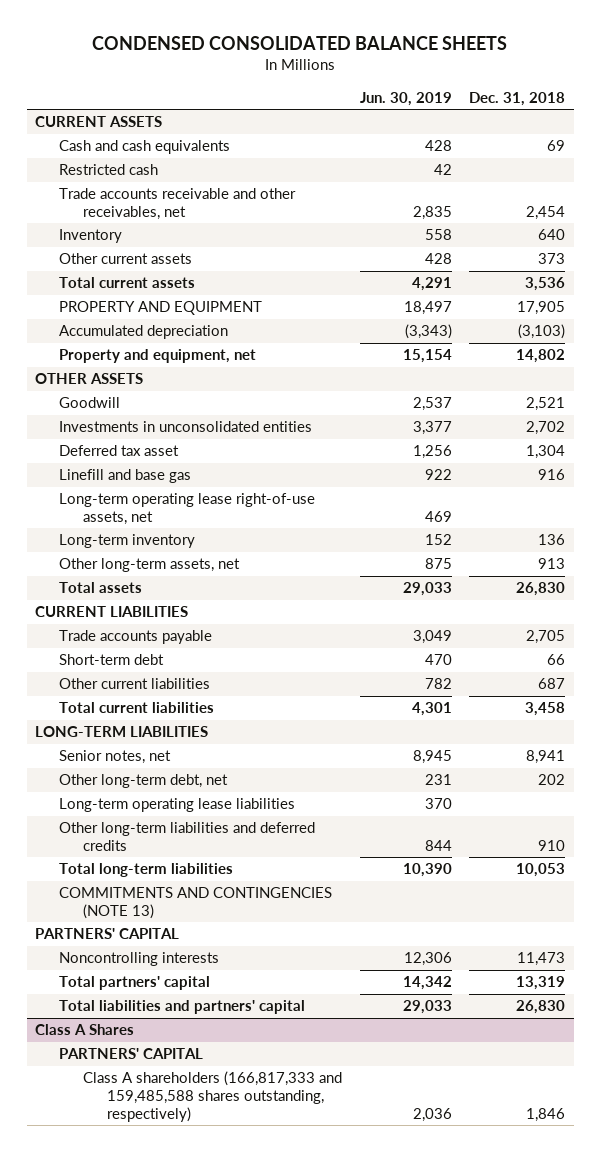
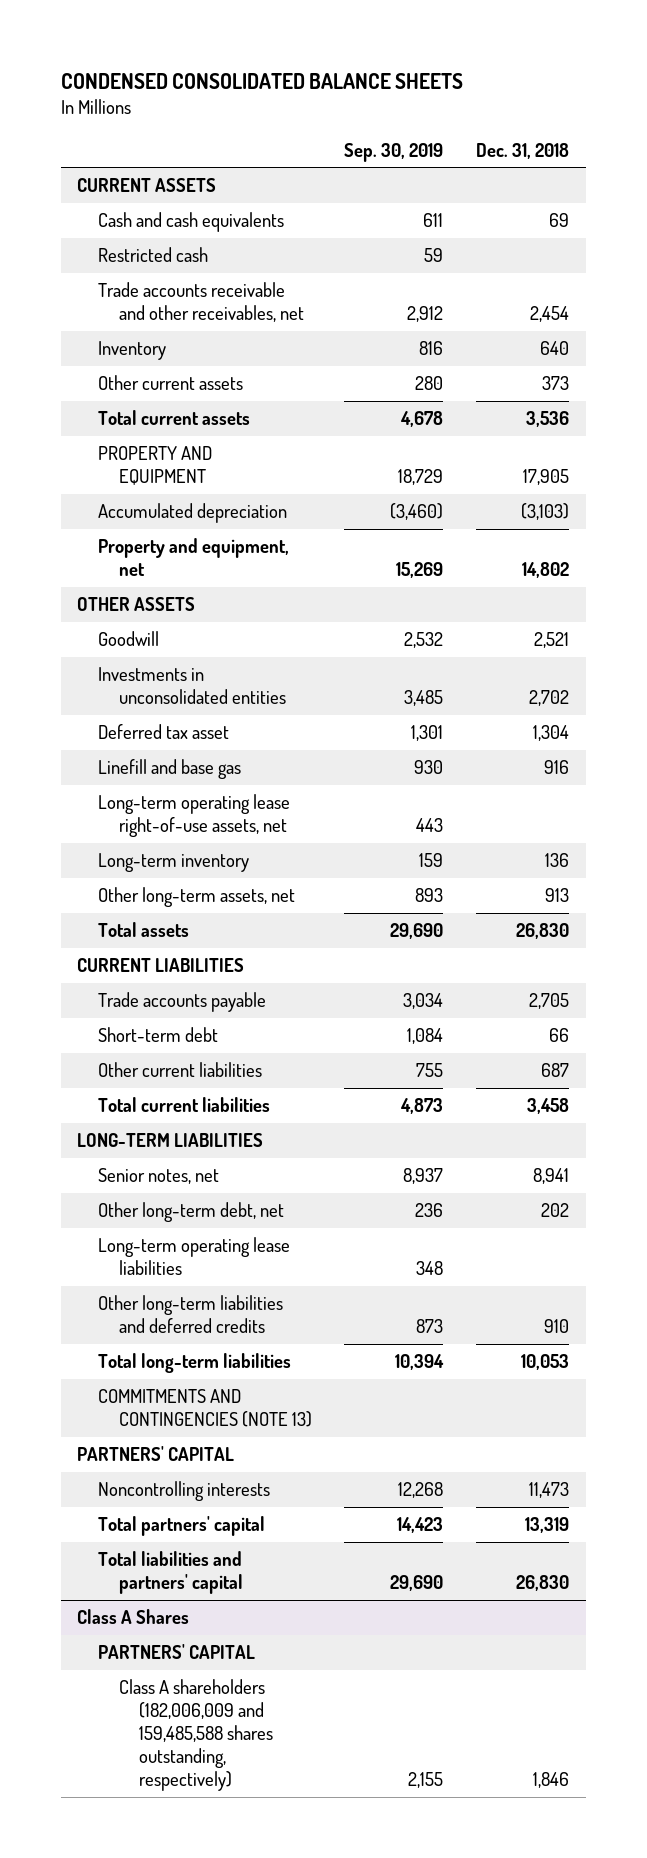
- | Jun. 30, 2019 | Dec. 31, 2018
+ | Sep. 30, 2019 | Dec. 31, 2018
@ Class A Shares
- Class A shareholders (166,817,333 and 159,485,588 shares outstanding, respectively) | 2,036 | 1,846
+ Class A shareholders (182,006,009 and 159,485,588 shares outstanding, respectively) | 2,155 | 1,846

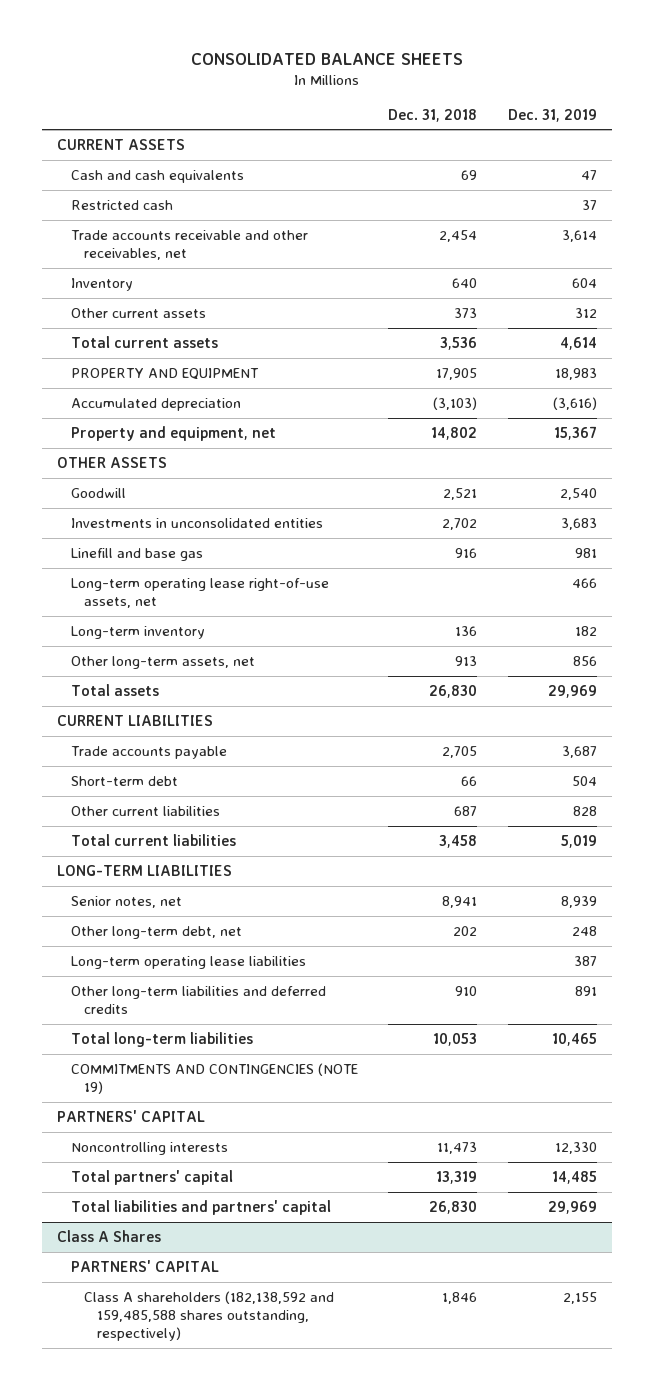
- CONDENSED CONSOLIDATED BALANCE SHEETS
+ CONSOLIDATED BALANCE SHEETS
- | Sep. 30, 2019 | Dec. 31, 2018
+ | Dec. 31, 2018 | Dec. 31, 2019
- Deferred tax asset | 1,301 | 1,304
- COMMITMENTS AND CONTINGENCIES (NOTE 13)
+ COMMITMENTS AND CONTINGENCIES (NOTE 19)
@ Class A Shares
- Class A shareholders (182,006,009 and 159,485,588 shares outstanding, respectively) | 2,155 | 1,846
+ Class A shareholders (182,138,592 and 159,485,588 shares outstanding, respectively) | 1,846 | 2,155

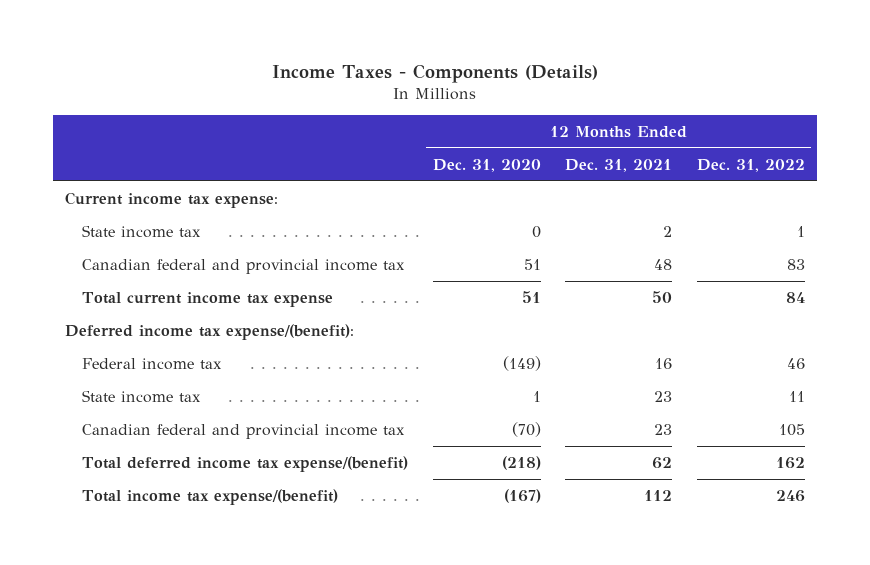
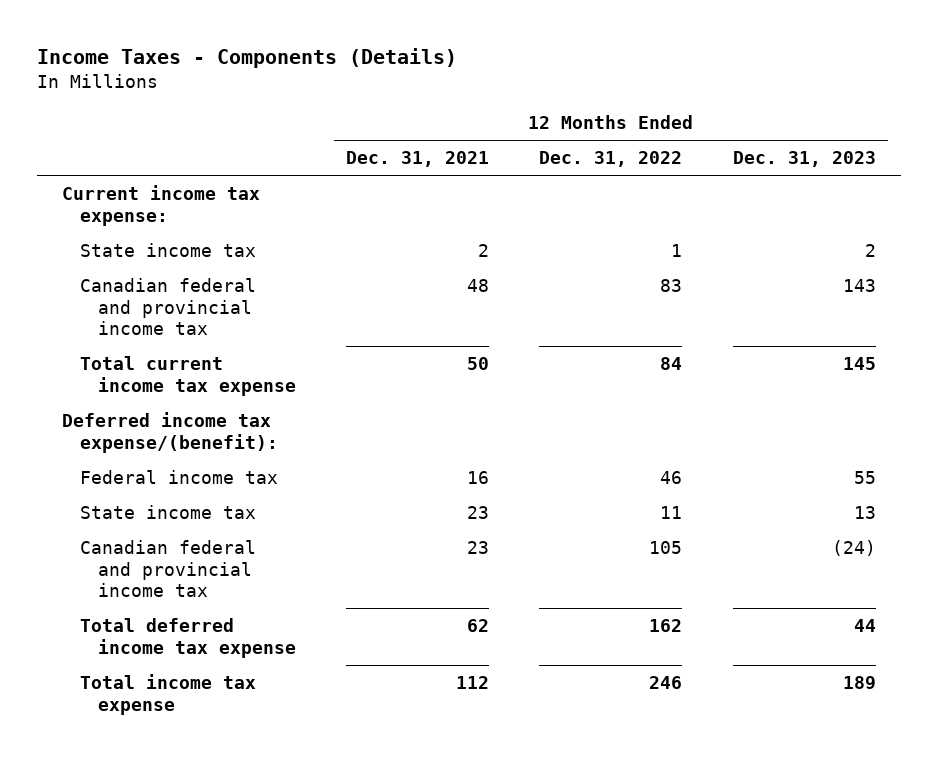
- | 12 Months Ended Dec. 31, 2020 | 12 Months Ended Dec. 31, 2021 | 12 Months Ended Dec. 31, 2022
+ | 12 Months Ended Dec. 31, 2021 | 12 Months Ended Dec. 31, 2022 | 12 Months Ended Dec. 31, 2023
- Total deferred income tax expense/(benefit) | (218) | 62 | 162
- Total income tax expense/(benefit) | (167) | 112 | 246
+ Total deferred income tax expense | 62 | 162 | 44
+ Total income tax expense | 112 | 246 | 189

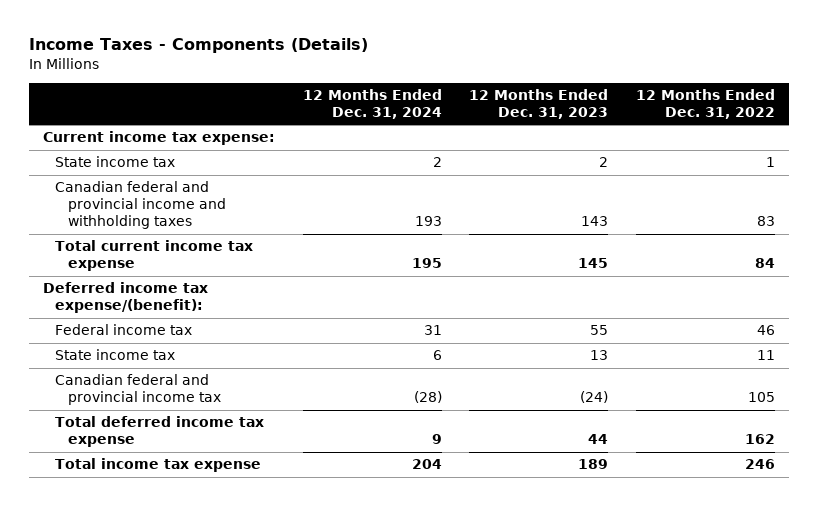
- | 12 Months Ended Dec. 31, 2021 | 12 Months Ended Dec. 31, 2022 | 12 Months Ended Dec. 31, 2023
+ | 12 Months Ended Dec. 31, 2024 | 12 Months Ended Dec. 31, 2023 | 12 Months Ended Dec. 31, 2022
- Canadian federal and provincial income tax | 48 | 83 | 143
+ Canadian federal and provincial income and withholding taxes | 193 | 143 | 83

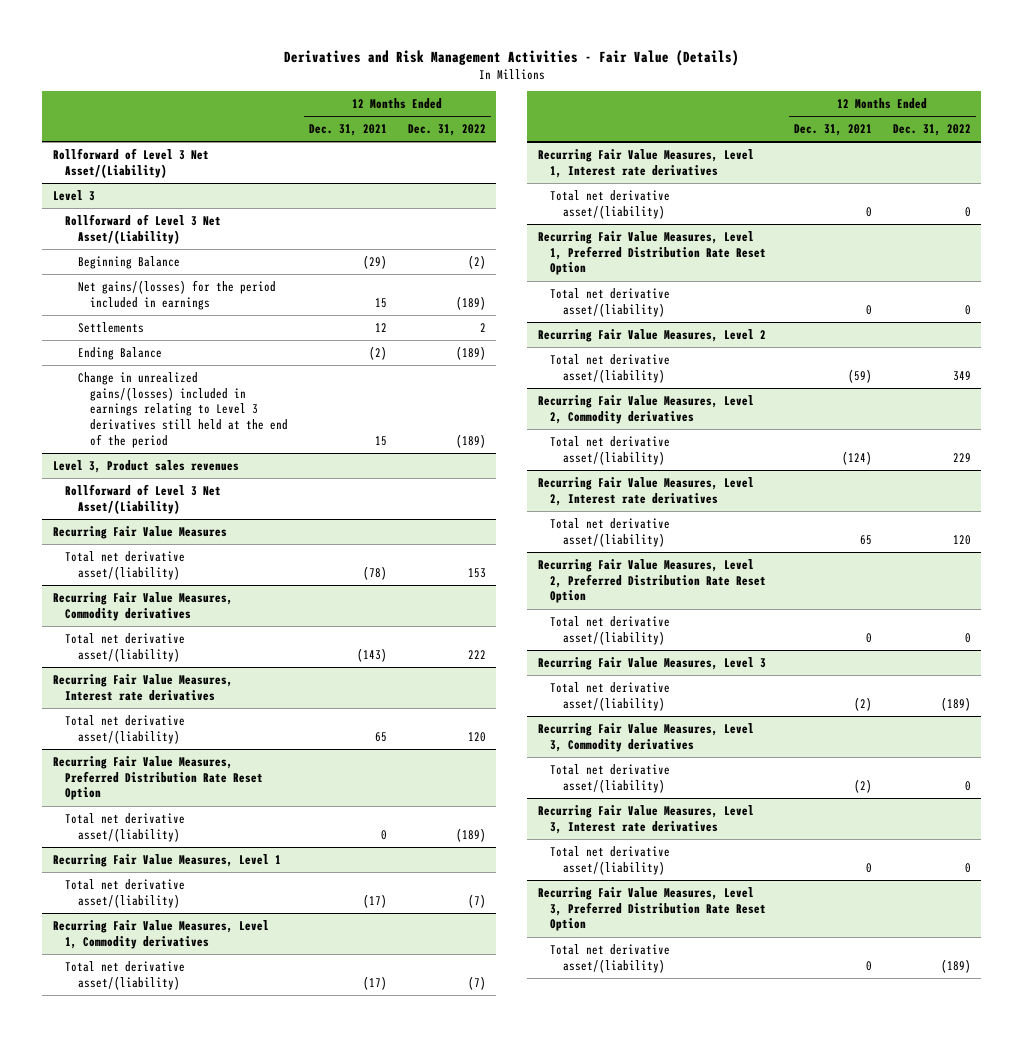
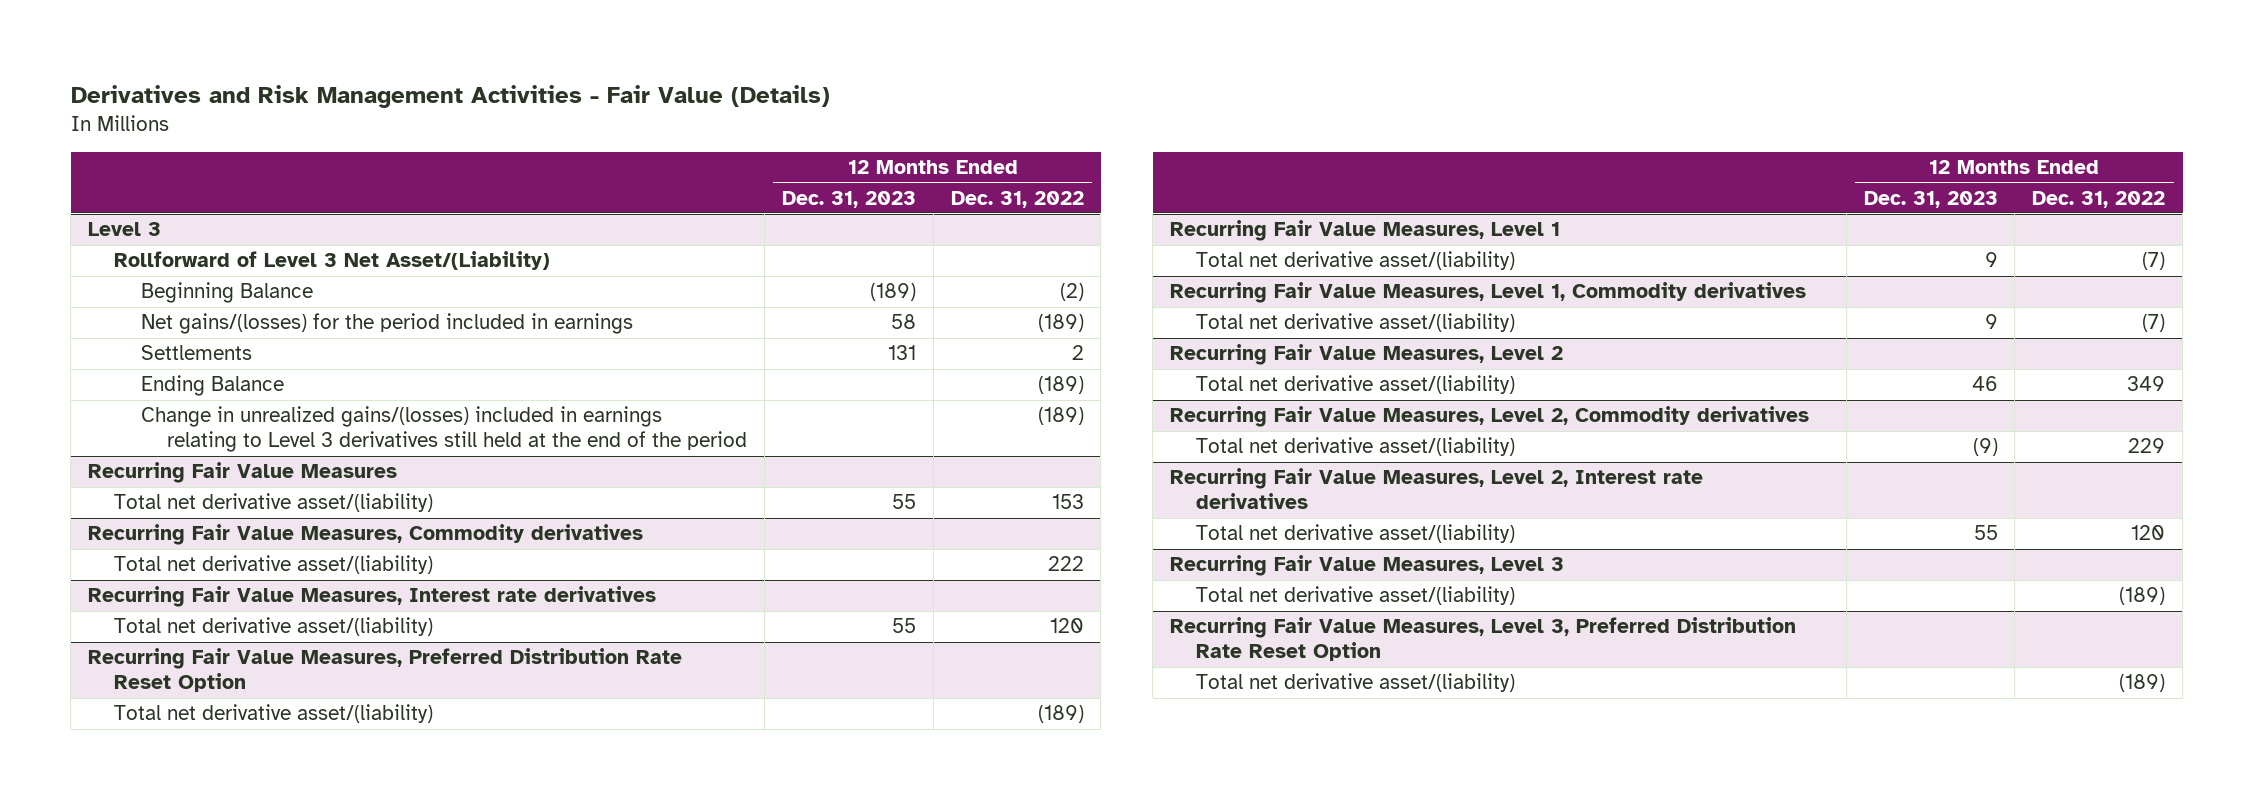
- | 12 Months Ended Dec. 31, 2021 | 12 Months Ended Dec. 31, 2022
+ | 12 Months Ended Dec. 31, 2023 | 12 Months Ended Dec. 31, 2022
- Rollforward of Level 3 Net Asset/(Liability)
- Level 3, Product sales revenues
- Rollforward of Level 3 Net Asset/(Liability)
- Recurring Fair Value Measures, Level 1, Interest rate derivatives
- Total net derivative asset/(liability) | 0 | 0
- Recurring Fair Value Measures, Level 1, Preferred Distribution Rate Reset Option
- Total net derivative asset/(liability) | 0 | 0
- Recurring Fair Value Measures, Level 2, Preferred Distribution Rate Reset Option
- Total net derivative asset/(liability) | 0 | 0
- Recurring Fair Value Measures, Level 3, Commodity derivatives
- Total net derivative asset/(liability) | (2) | 0
- Recurring Fair Value Measures, Level 3, Interest rate derivatives
- Total net derivative asset/(liability) | 0 | 0

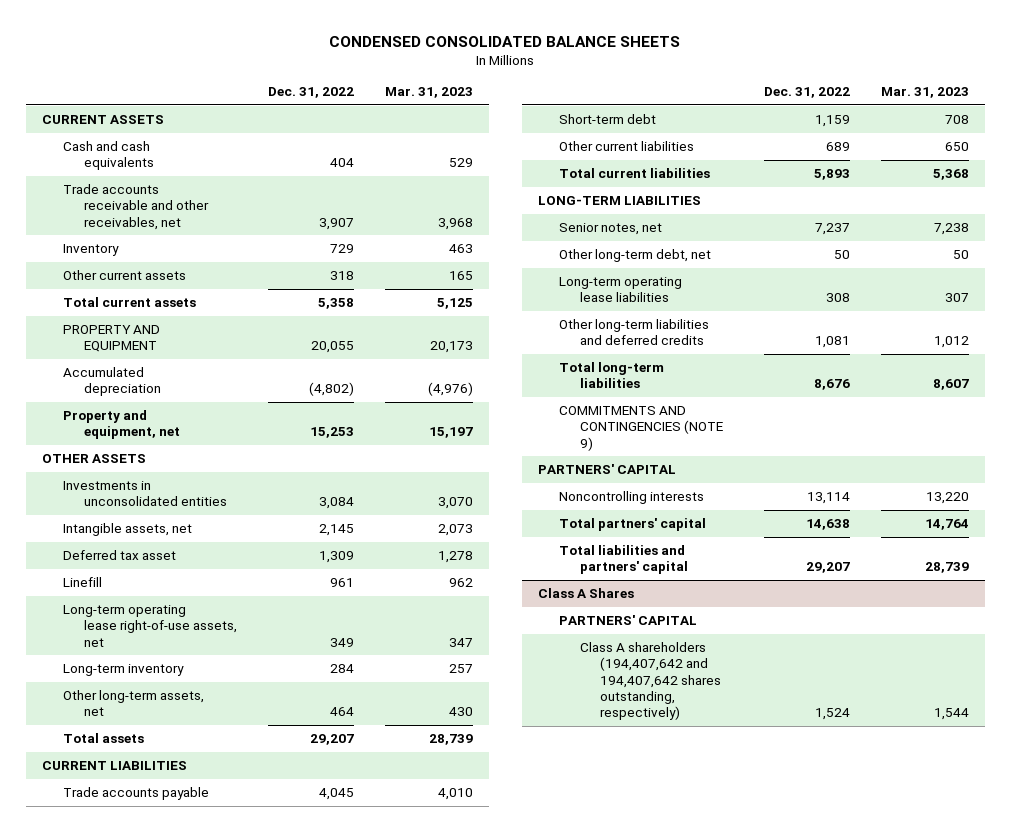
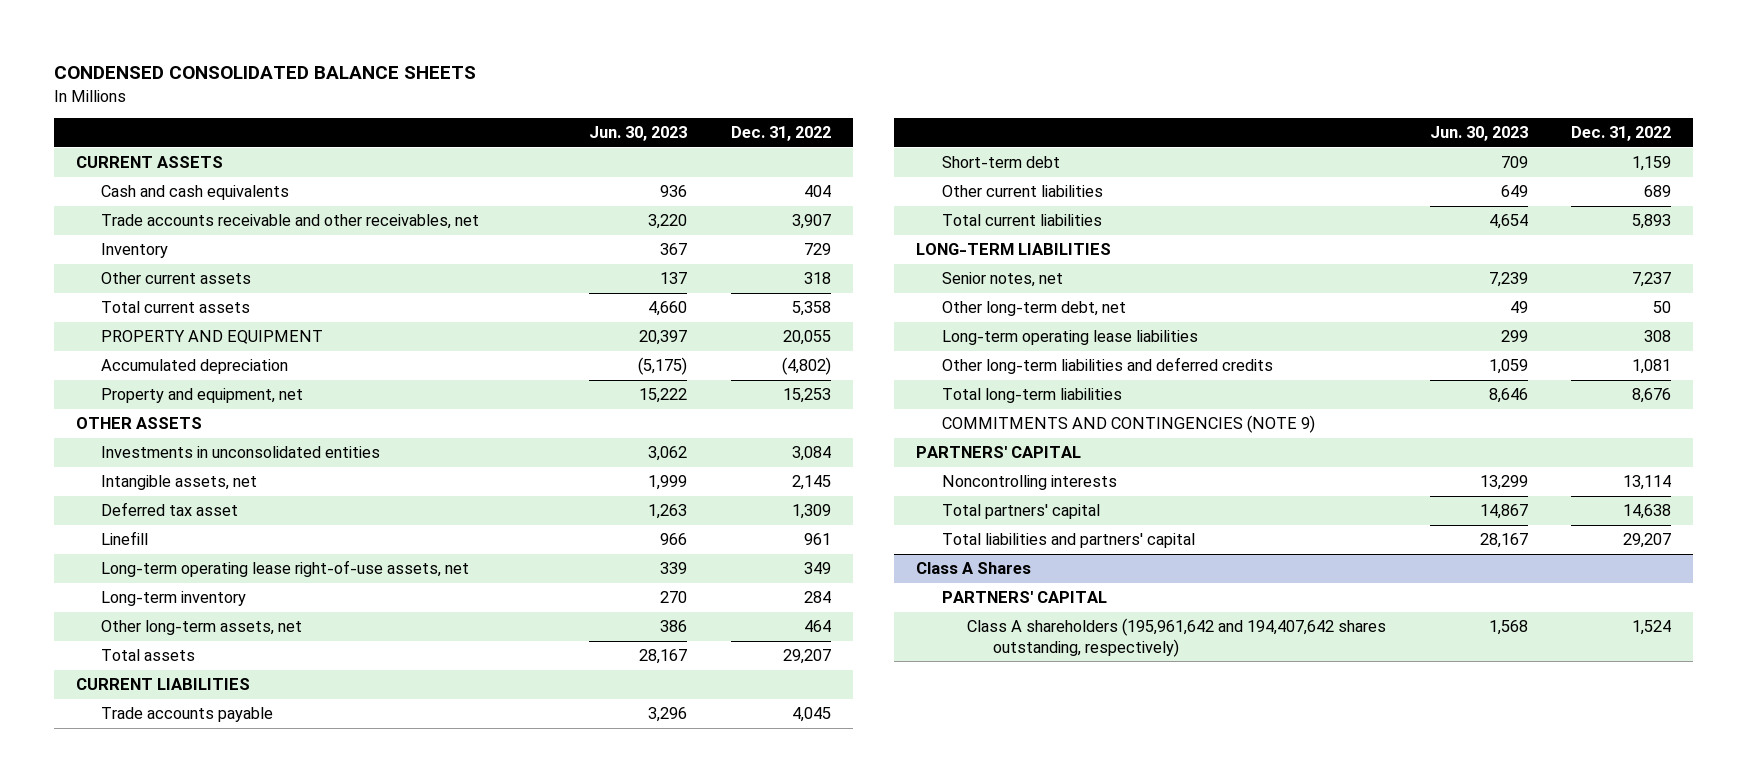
- | Dec. 31, 2022 | Mar. 31, 2023
+ | Jun. 30, 2023 | Dec. 31, 2022
@ Class A Shares
- Class A shareholders (194,407,642 and 194,407,642 shares outstanding, respectively) | 1,524 | 1,544
+ Class A shareholders (195,961,642 and 194,407,642 shares outstanding, respectively) | 1,568 | 1,524

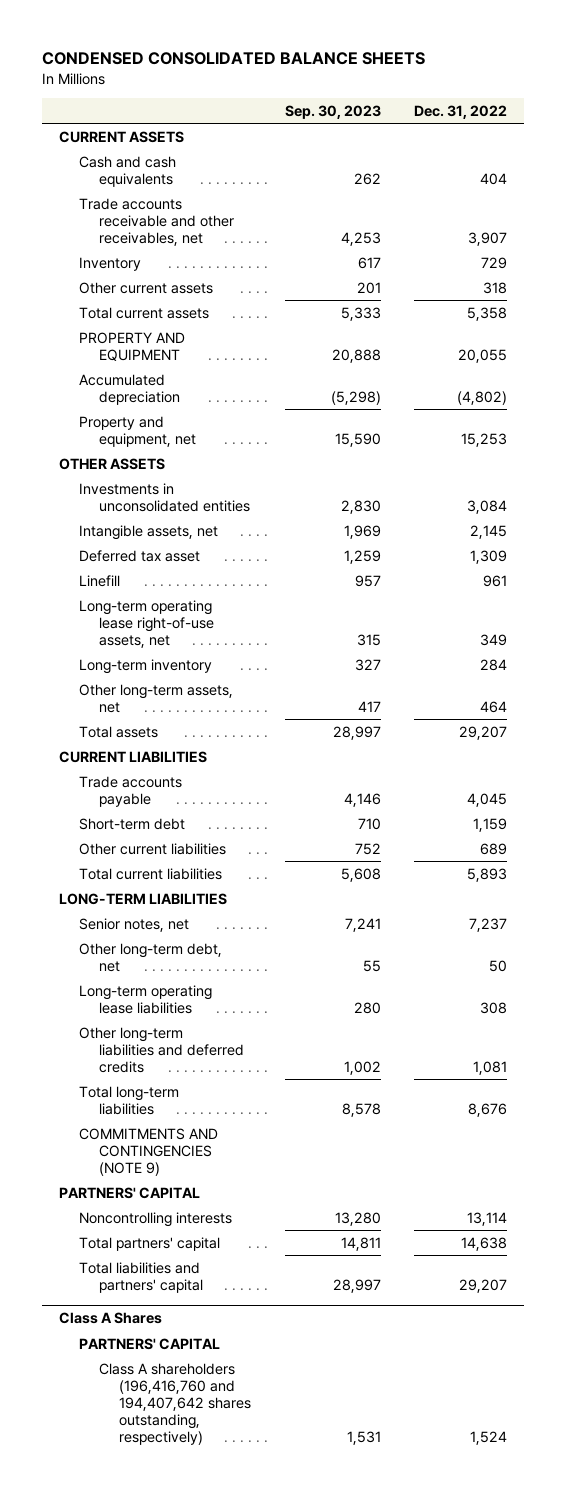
- | Jun. 30, 2023 | Dec. 31, 2022
+ | Sep. 30, 2023 | Dec. 31, 2022
@ Class A Shares
- Class A shareholders (195,961,642 and 194,407,642 shares outstanding, respectively) | 1,568 | 1,524
+ Class A shareholders (196,416,760 and 194,407,642 shares outstanding, respectively) | 1,531 | 1,524

